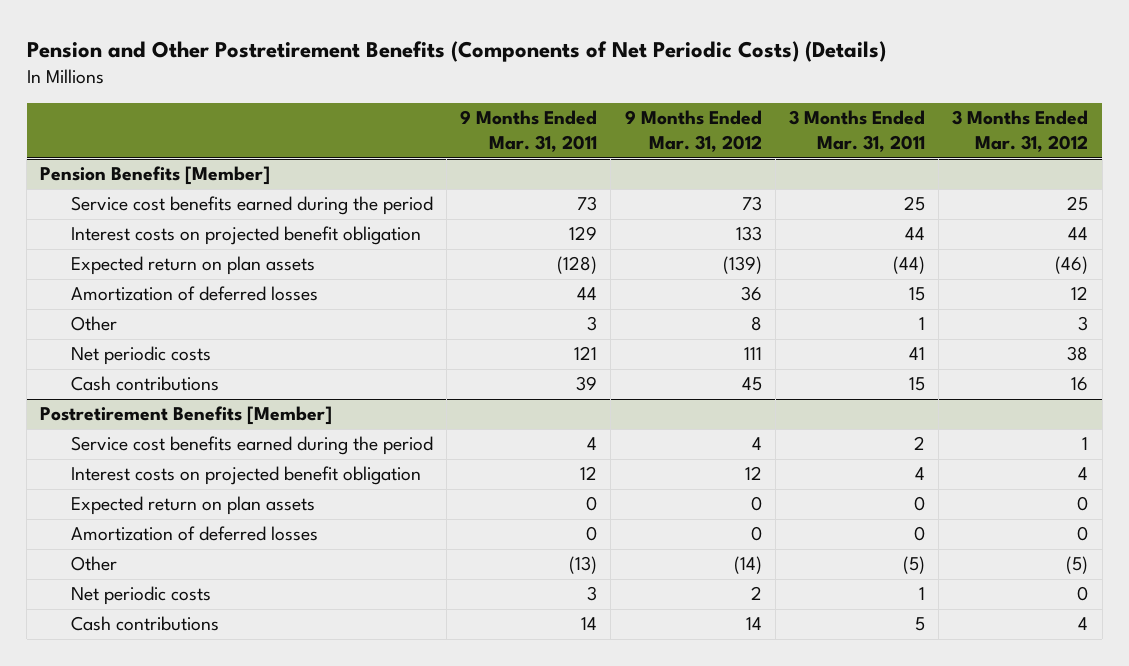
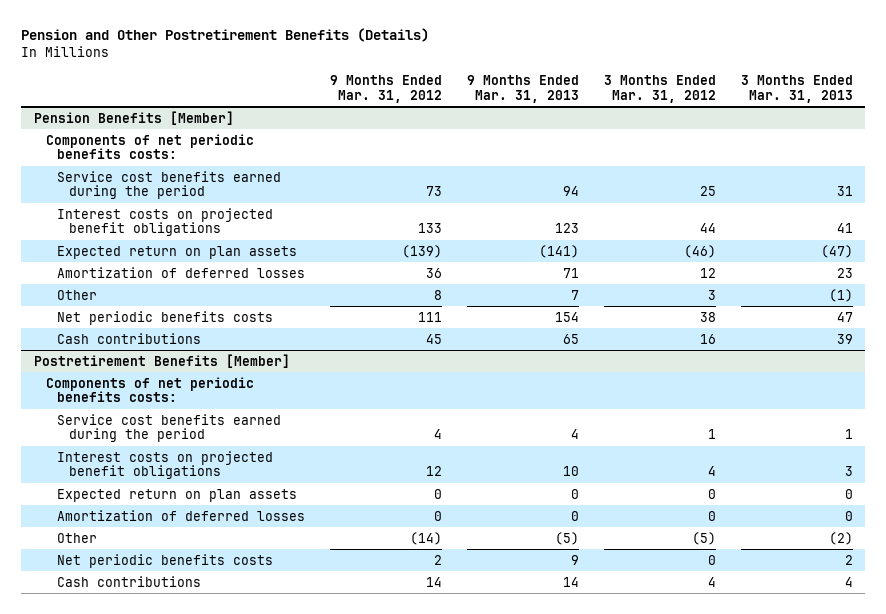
- Pension and Other Postretirement Benefits (Components of Net Periodic Costs) (Details)
+ Pension and Other Postretirement Benefits (Details)
- | 9 Months Ended Mar. 31, 2011 | 9 Months Ended Mar. 31, 2012 | 3 Months Ended Mar. 31, 2011 | 3 Months Ended Mar. 31, 2012
+ | 9 Months Ended Mar. 31, 2012 | 9 Months Ended Mar. 31, 2013 | 3 Months Ended Mar. 31, 2012 | 3 Months Ended Mar. 31, 2013
@ Pension Benefits [Member]
+ Components of net periodic benefits costs:
- Interest costs on projected benefit obligation | 129 | 133 | 44 | 44
+ Interest costs on projected benefit obligations | 133 | 123 | 44 | 41
- Net periodic costs | 121 | 111 | 41 | 38
+ Net periodic benefits costs | 111 | 154 | 38 | 47
@ Postretirement Benefits [Member]
+ Components of net periodic benefits costs:
- Interest costs on projected benefit obligation | 12 | 12 | 4 | 4
+ Interest costs on projected benefit obligations | 12 | 10 | 4 | 3
- Net periodic costs | 3 | 2 | 1 | 0
+ Net periodic benefits costs | 2 | 9 | 0 | 2

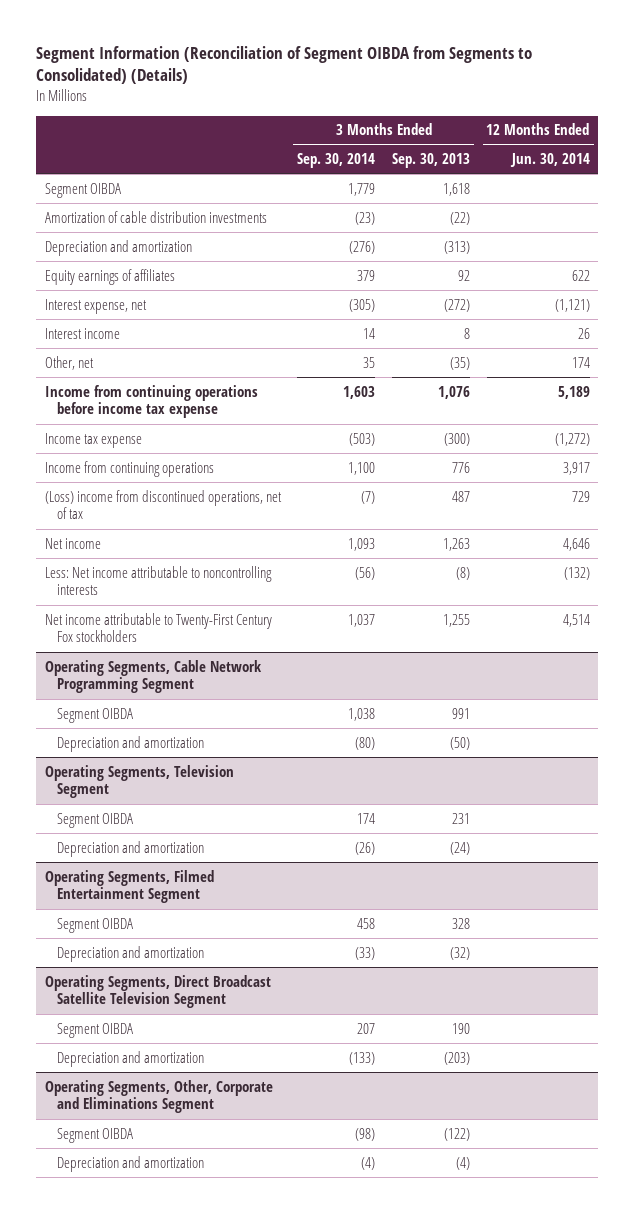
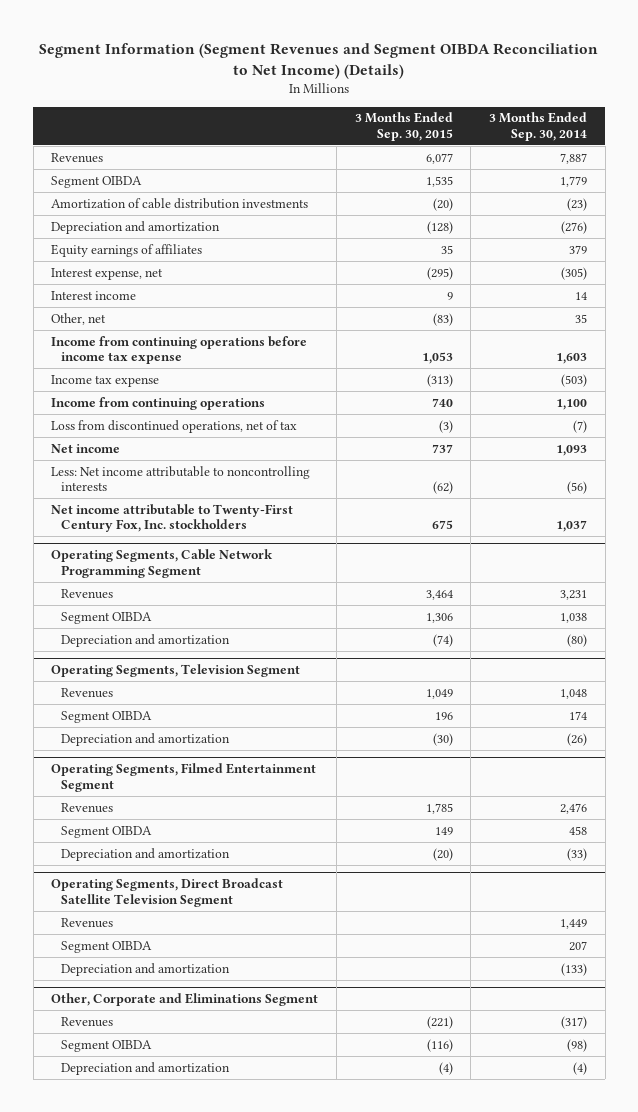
- Segment Information (Reconciliation of Segment OIBDA from Segments to Consolidated) (Details)
+ Segment Information (Segment Revenues and Segment OIBDA Reconciliation to Net Income) (Details)
- | 3 Months Ended Sep. 30, 2014 | 3 Months Ended Sep. 30, 2013 | 12 Months Ended Jun. 30, 2014
+ | 3 Months Ended Sep. 30, 2015 | 3 Months Ended Sep. 30, 2014
+ Revenues | 6,077 | 7,887
- (Loss) income from discontinued operations, net of tax | (7) | 487 | 729
+ Loss from discontinued operations, net of tax | (3) | (7)
- Net income attributable to Twenty-First Century Fox stockholders | 1,037 | 1,255 | 4,514
+ Net income attributable to Twenty-First Century Fox, Inc. stockholders | 675 | 1,037
@ Operating Segments, Cable Network Programming Segment
+ Revenues | 3,464 | 3,231
@ Operating Segments, Television Segment
+ Revenues | 1,049 | 1,048
@ Operating Segments, Filmed Entertainment Segment
+ Revenues | 1,785 | 2,476
@ Operating Segments, Direct Broadcast Satellite Television Segment
+ Revenues | | 1,449
- Operating Segments, Other, Corporate and Eliminations Segment
+ Other, Corporate and Eliminations Segment
+ Revenues | (221) | (317)

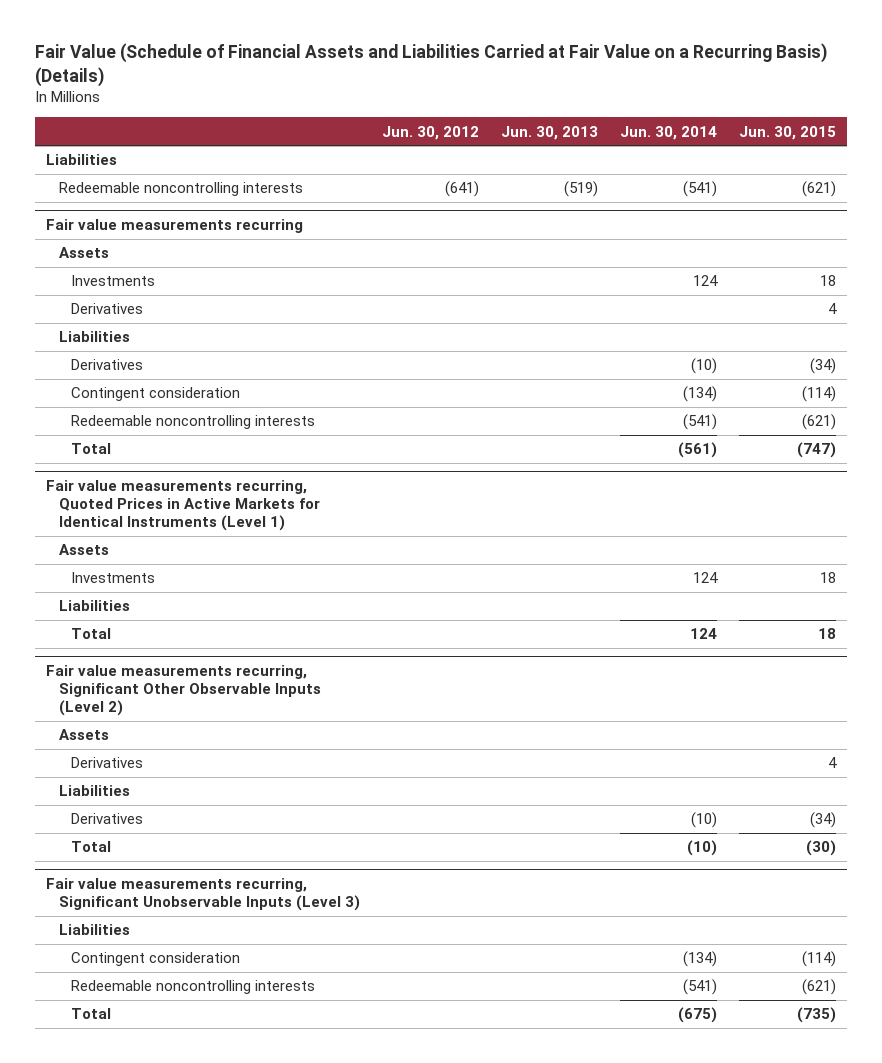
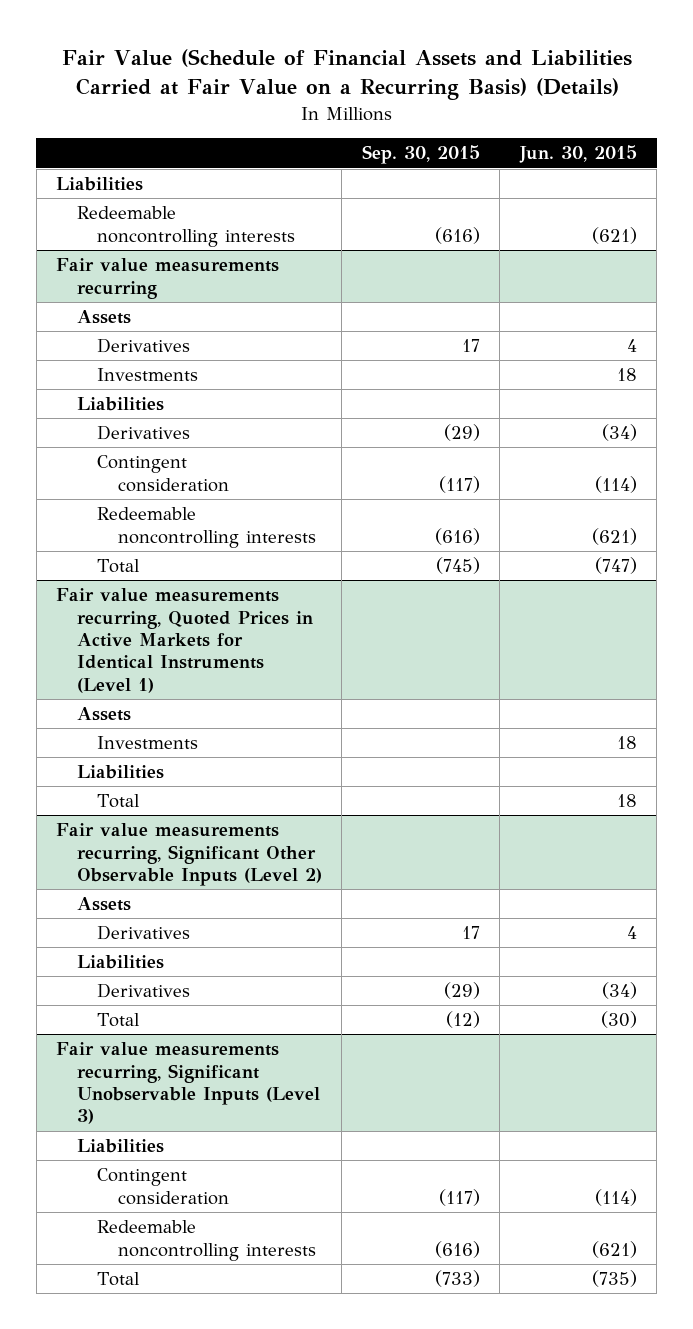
- | Jun. 30, 2012 | Jun. 30, 2013 | Jun. 30, 2014 | Jun. 30, 2015
+ | Sep. 30, 2015 | Jun. 30, 2015
@ Fair value measurements recurring
moved down: Investments | | 18

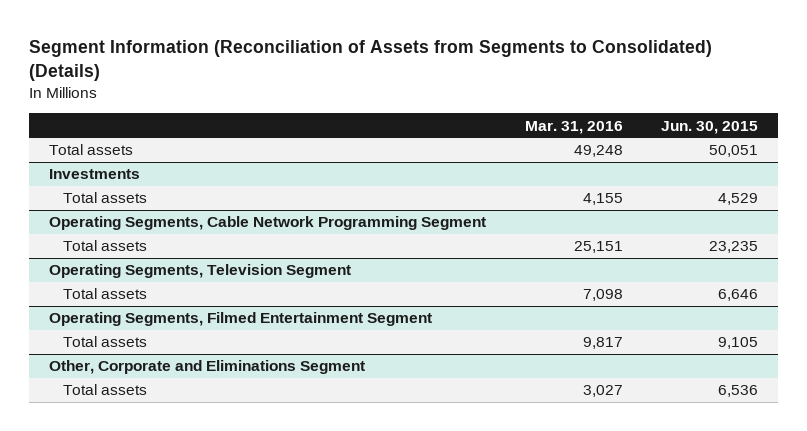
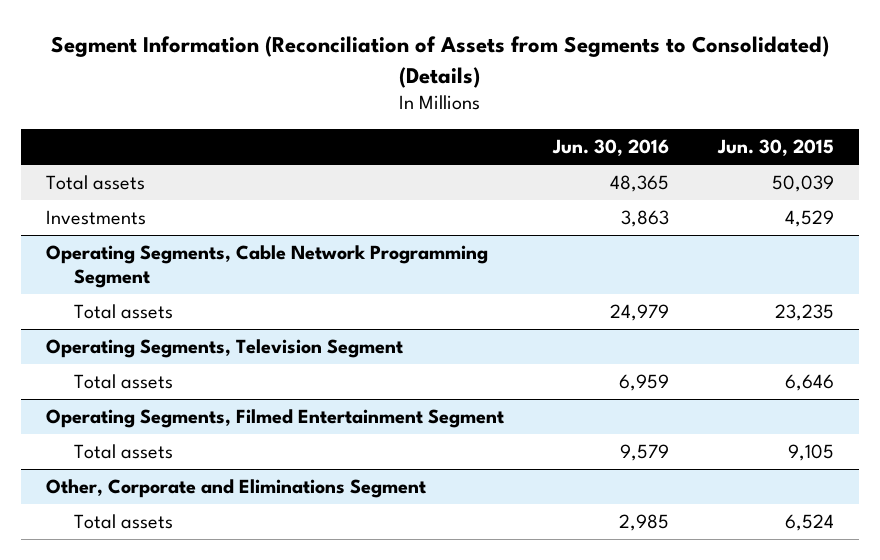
- | Mar. 31, 2016 | Jun. 30, 2015
+ | Jun. 30, 2016 | Jun. 30, 2015
- Total assets | 49,248 | 50,051
- Investments
- Total assets | 4,155 | 4,529
+ Total assets | 48,365 | 50,039
+ Investments | 3,863 | 4,529
@ Other, Corporate and Eliminations Segment
- Total assets | 3,027 | 6,536
+ Total assets | 2,985 | 6,524

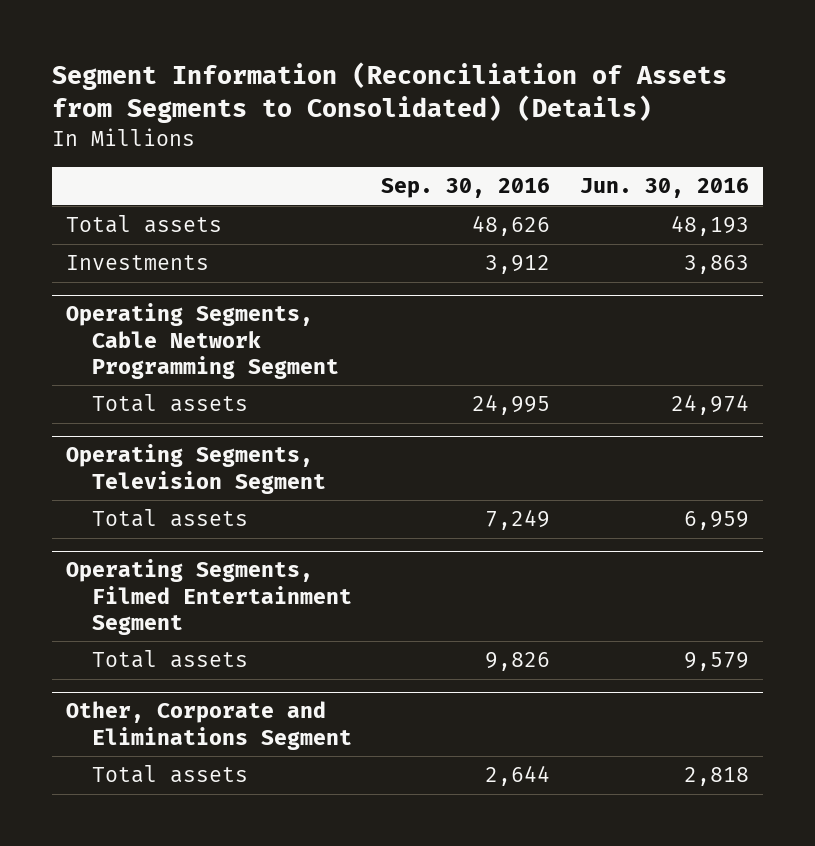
- | Jun. 30, 2016 | Jun. 30, 2015
+ | Sep. 30, 2016 | Jun. 30, 2016
- Total assets | 48,365 | 50,039
+ Total assets | 48,626 | 48,193
@ Operating Segments, Cable Network Programming Segment
- Total assets | 24,979 | 23,235
+ Total assets | 24,995 | 24,974
@ Other, Corporate and Eliminations Segment
- Total assets | 2,985 | 6,524
+ Total assets | 2,644 | 2,818

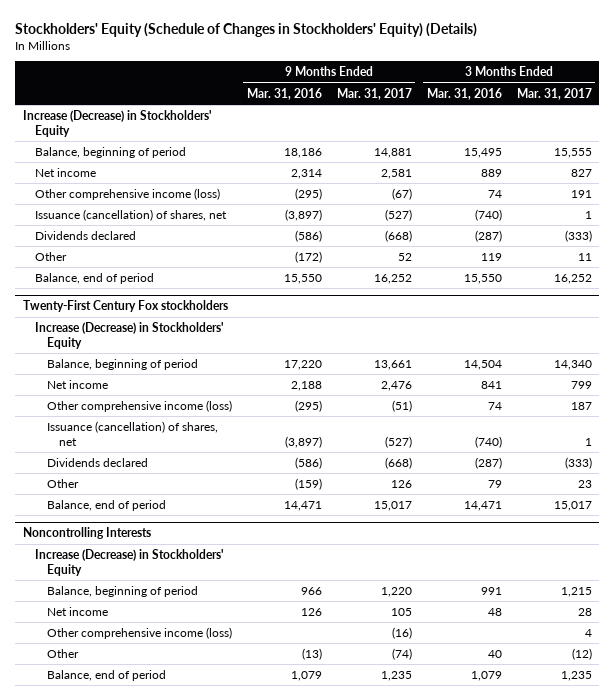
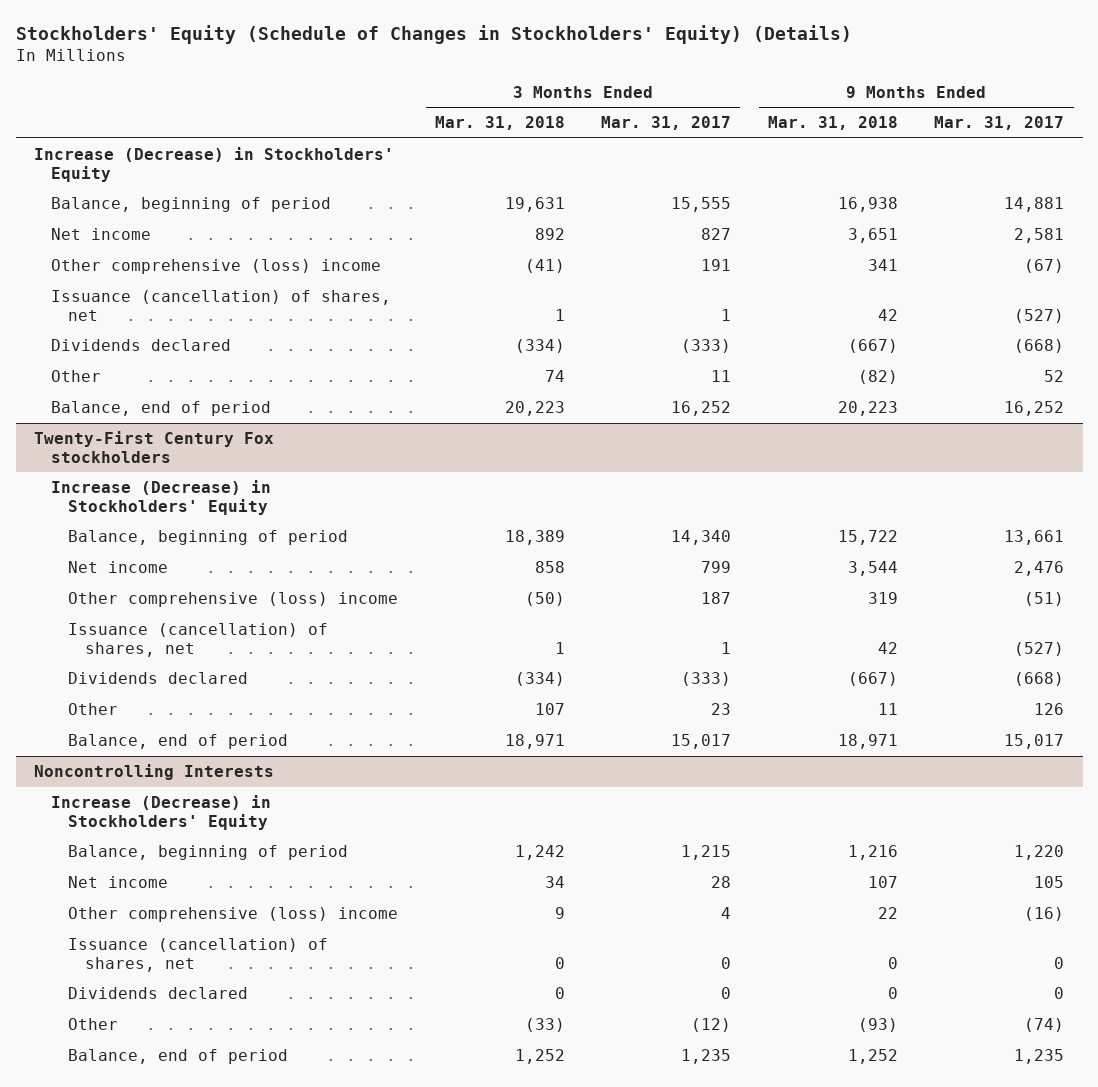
- | 9 Months Ended Mar. 31, 2016 | 9 Months Ended Mar. 31, 2017 | 3 Months Ended Mar. 31, 2016 | 3 Months Ended Mar. 31, 2017
+ | 3 Months Ended Mar. 31, 2018 | 3 Months Ended Mar. 31, 2017 | 9 Months Ended Mar. 31, 2018 | 9 Months Ended Mar. 31, 2017
- Other comprehensive income (loss) | (295) | (67) | 74 | 191
+ Other comprehensive (loss) income | (41) | 191 | 341 | (67)
@ Twenty-First Century Fox stockholders
- Other comprehensive income (loss) | (295) | (51) | 74 | 187
+ Other comprehensive (loss) income | (50) | 187 | 319 | (51)
@ Noncontrolling Interests
- Other comprehensive income (loss) | | (16) | | 4
+ Other comprehensive (loss) income | 9 | 4 | 22 | (16)
+ Issuance (cancellation) of shares, net | 0 | 0 | 0 | 0
+ Dividends declared | 0 | 0 | 0 | 0

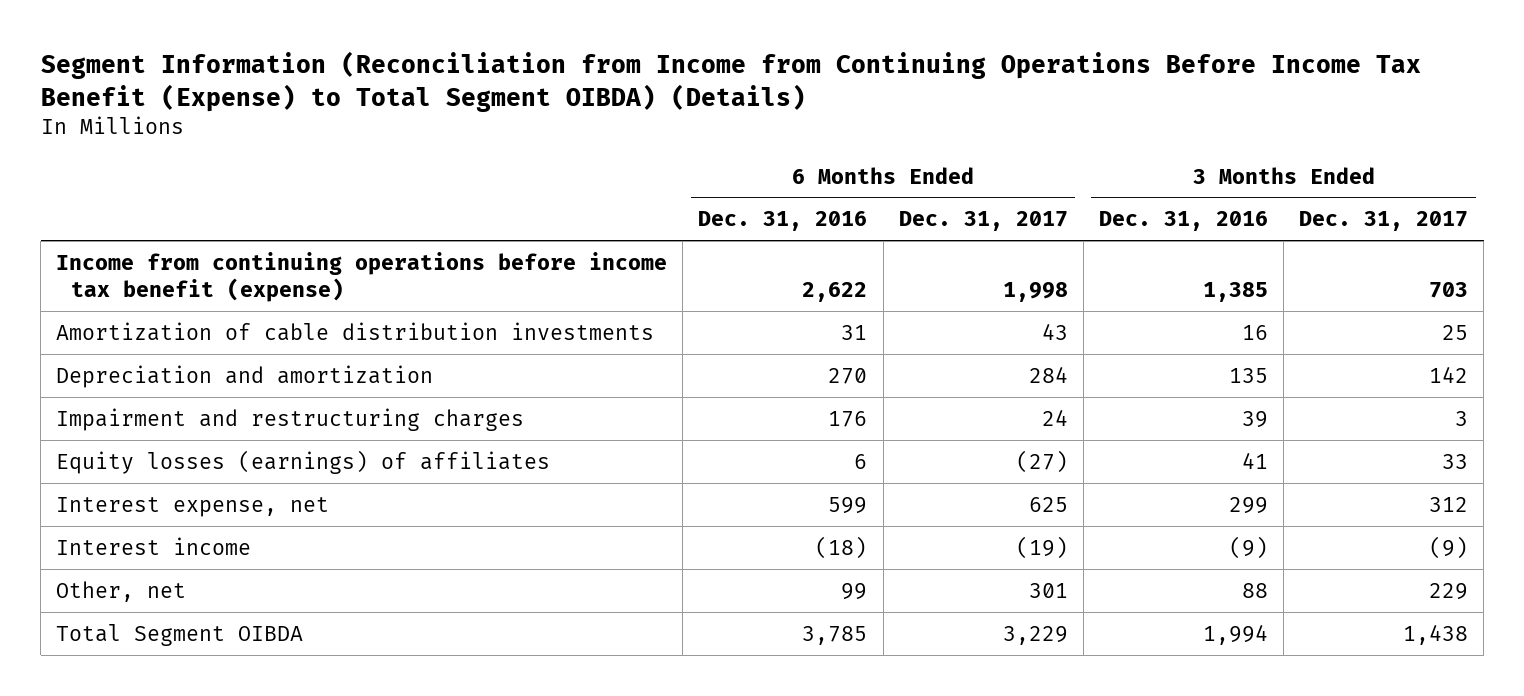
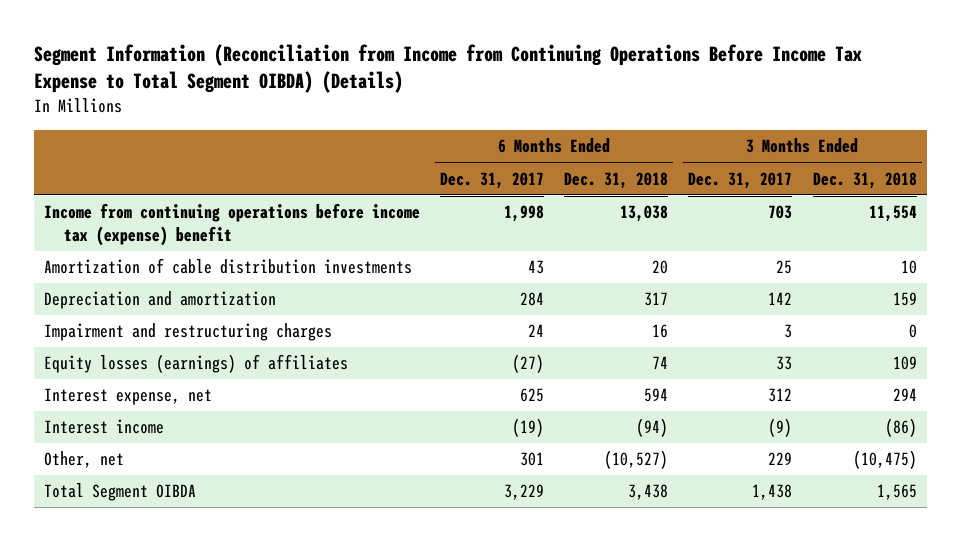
- Segment Information (Reconciliation from Income from Continuing Operations Before Income Tax Benefit (Expense) to Total Segment OIBDA) (Details)
+ Segment Information (Reconciliation from Income from Continuing Operations Before Income Tax Expense to Total Segment OIBDA) (Details)
- | 6 Months Ended Dec. 31, 2016 | 6 Months Ended Dec. 31, 2017 | 3 Months Ended Dec. 31, 2016 | 3 Months Ended Dec. 31, 2017
+ | 6 Months Ended Dec. 31, 2017 | 6 Months Ended Dec. 31, 2018 | 3 Months Ended Dec. 31, 2017 | 3 Months Ended Dec. 31, 2018
- Income from continuing operations before income tax benefit (expense) | 2,622 | 1,998 | 1,385 | 703
+ Income from continuing operations before income tax (expense) benefit | 1,998 | 13,038 | 703 | 11,554

